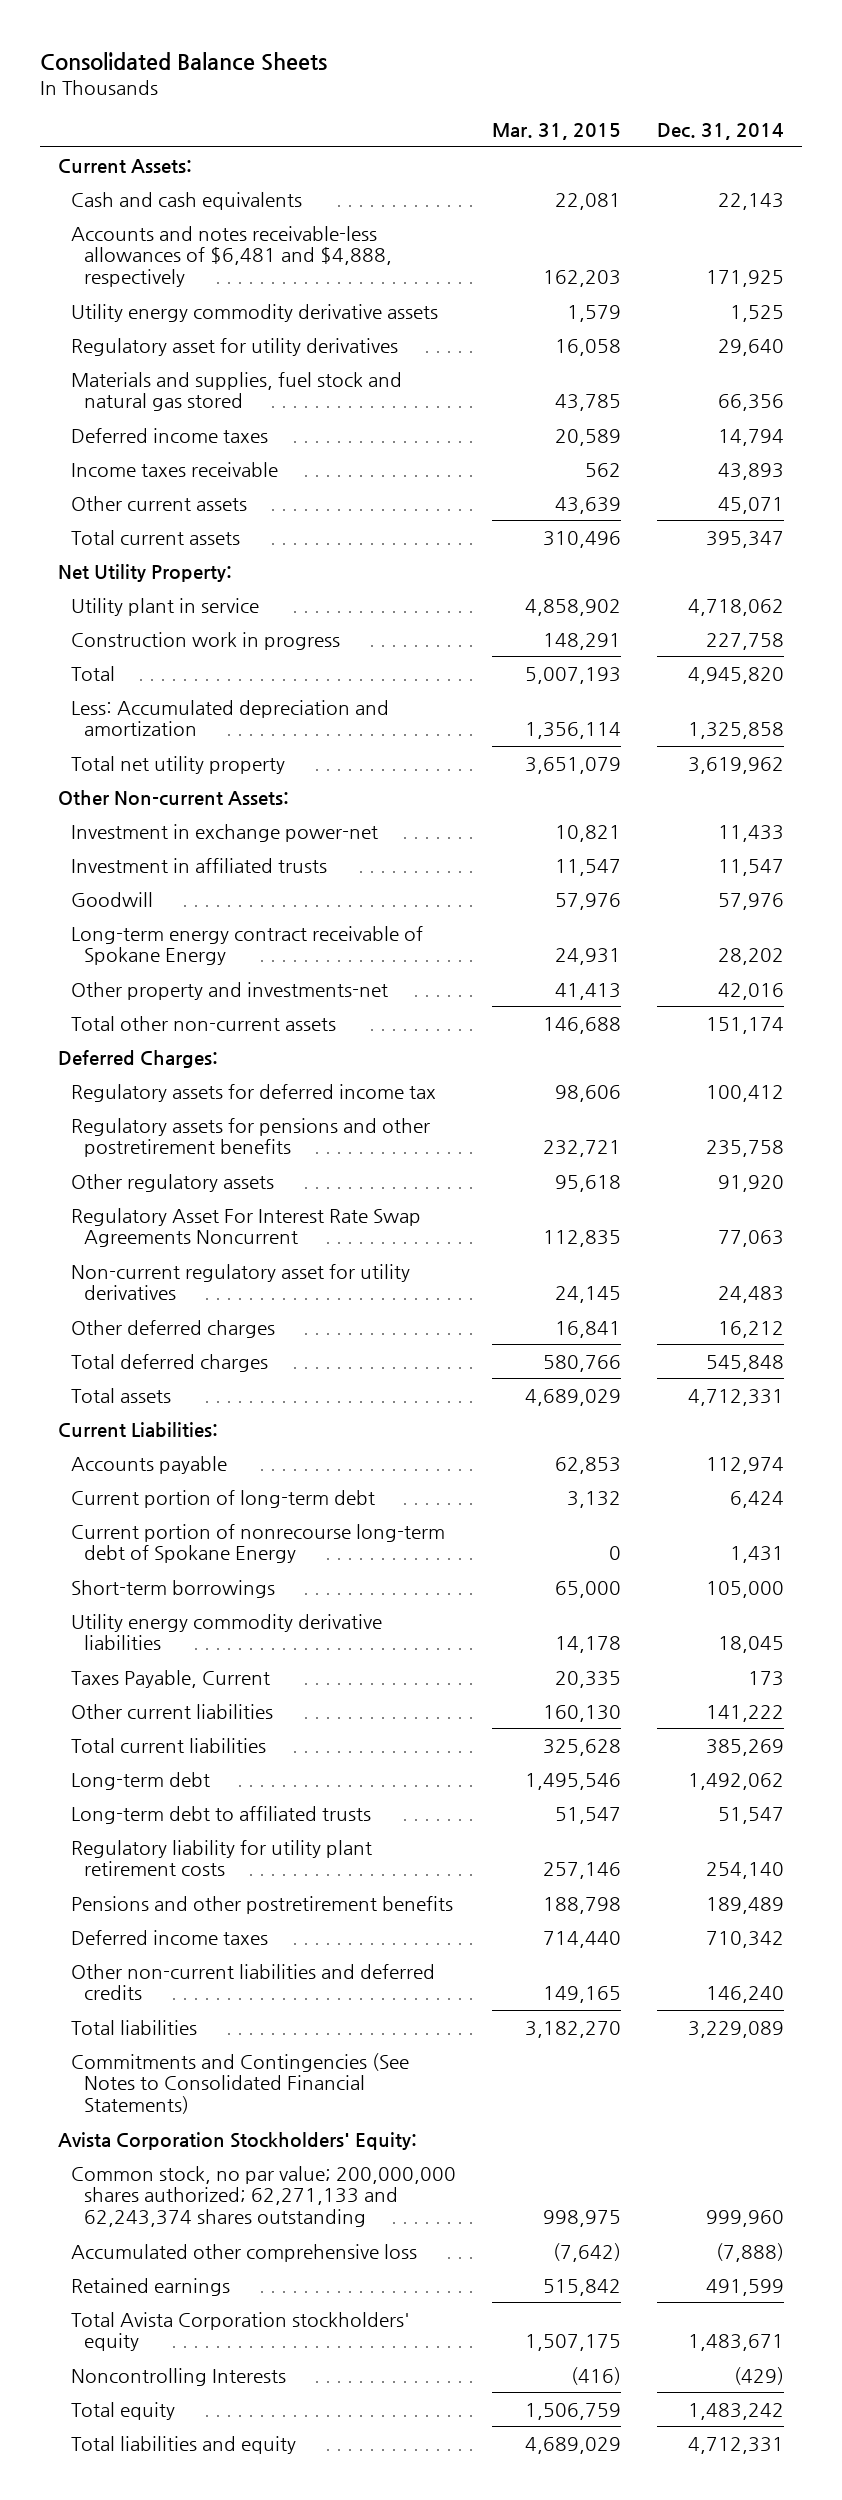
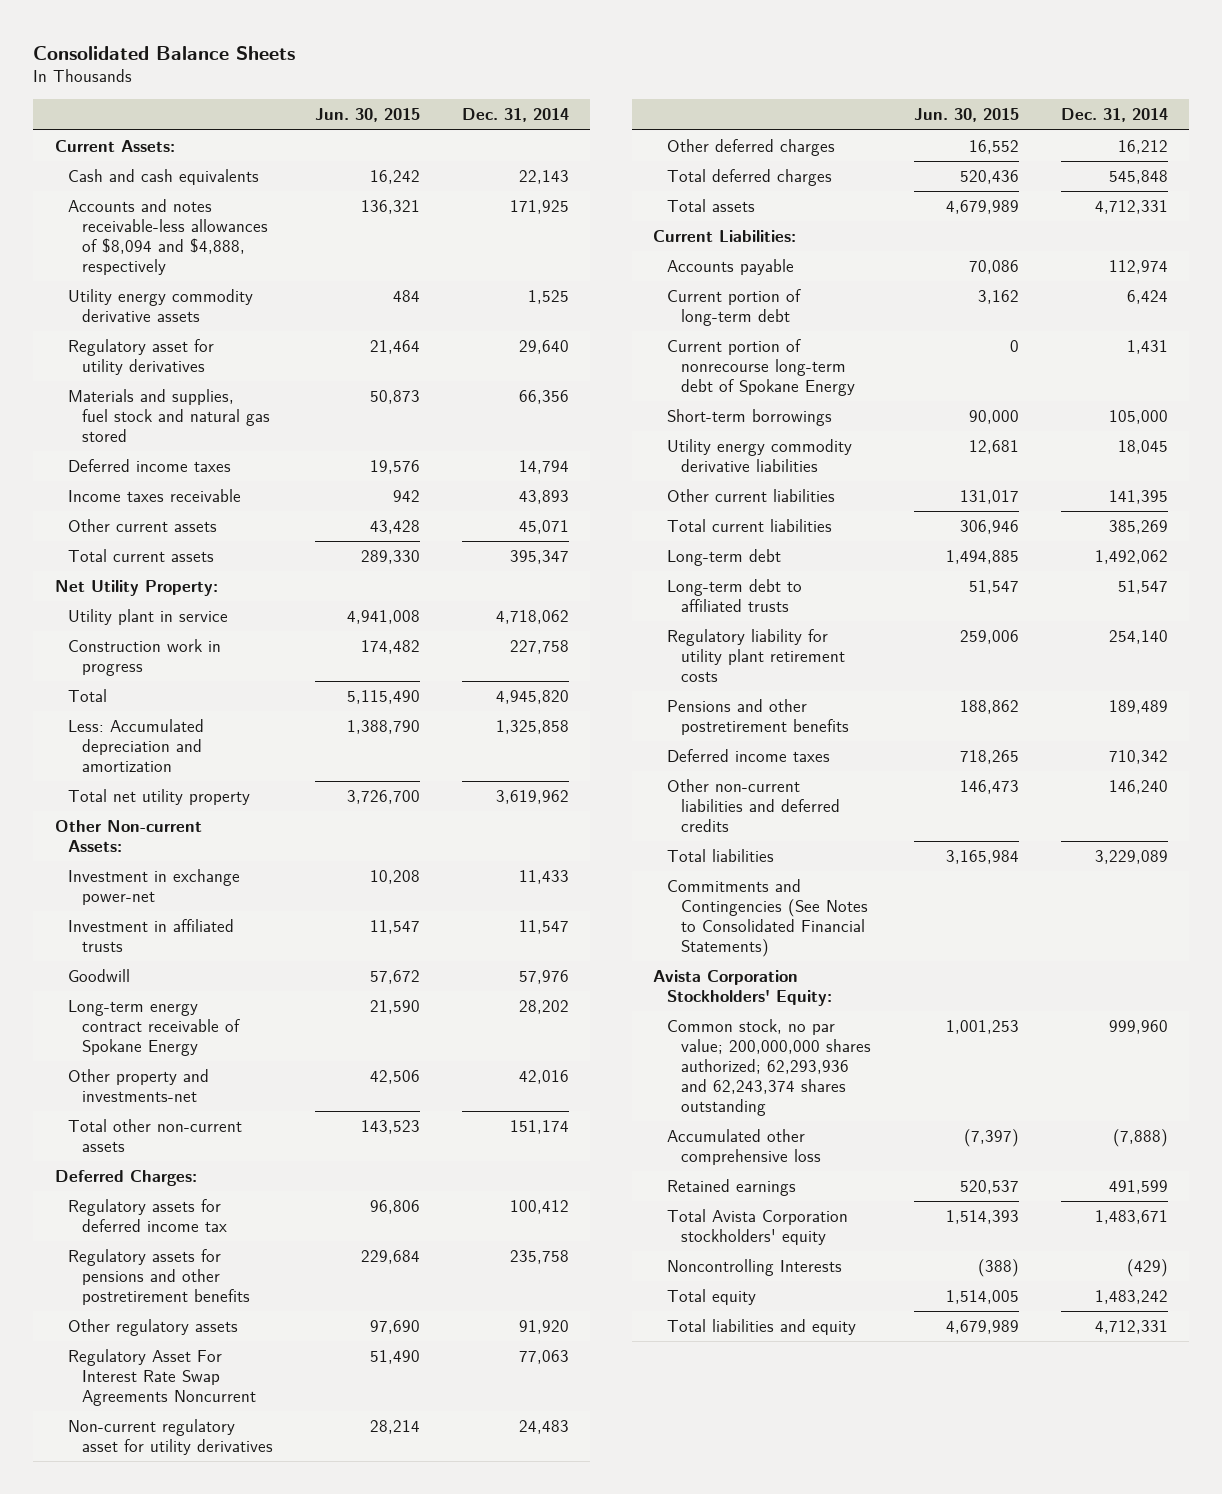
- | Mar. 31, 2015 | Dec. 31, 2014
+ | Jun. 30, 2015 | Dec. 31, 2014
- Accounts and notes receivable-less allowances of $6,481 and $4,888, respectively | 162,203 | 171,925
+ Accounts and notes receivable-less allowances of $8,094 and $4,888, respectively | 136,321 | 171,925
- Taxes Payable, Current | 20,335 | 173
- Other current liabilities | 160,130 | 141,222
+ Other current liabilities | 131,017 | 141,395
- Common stock, no par value; 200,000,000 shares authorized; 62,271,133 and 62,243,374 shares outstanding | 998,975 | 999,960
+ Common stock, no par value; 200,000,000 shares authorized; 62,293,936 and 62,243,374 shares outstanding | 1,001,253 | 999,960

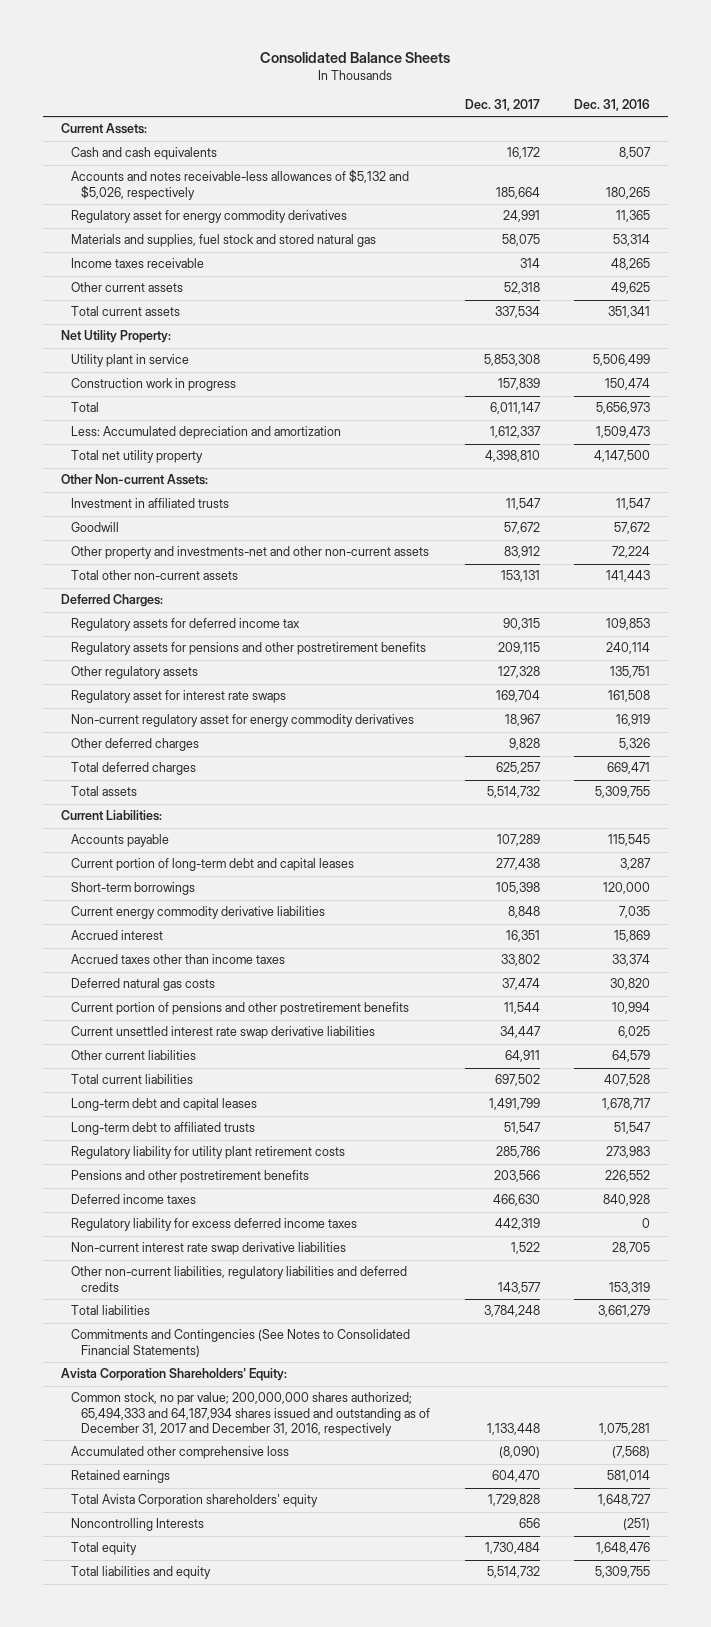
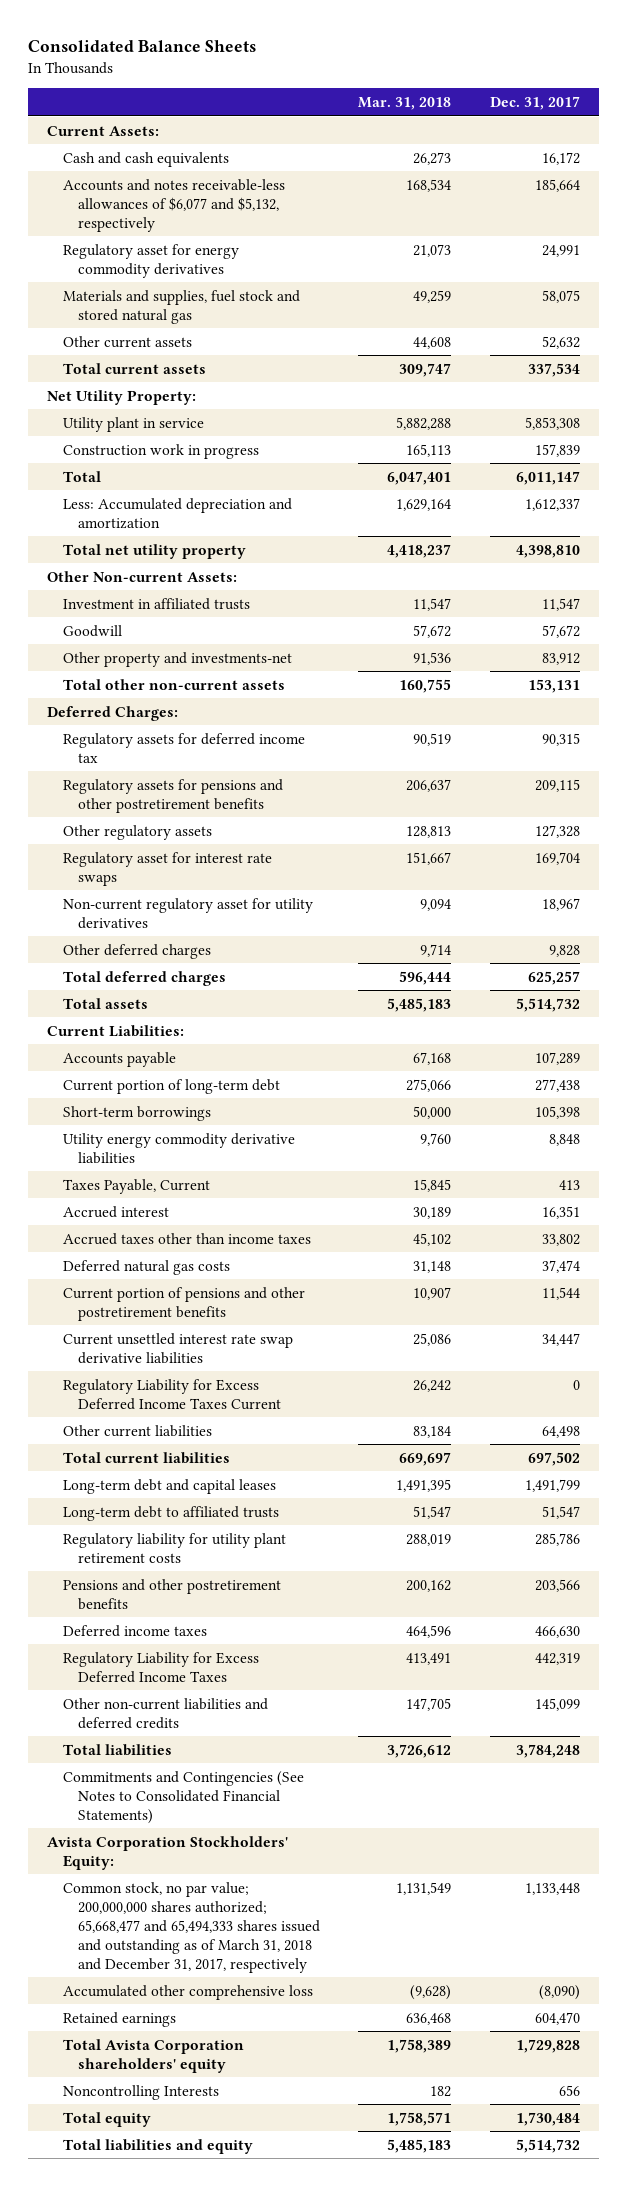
- | Dec. 31, 2017 | Dec. 31, 2016
+ | Mar. 31, 2018 | Dec. 31, 2017
- Accounts and notes receivable-less allowances of $5,132 and $5,026, respectively | 185,664 | 180,265
+ Accounts and notes receivable-less allowances of $6,077 and $5,132, respectively | 168,534 | 185,664
- Income taxes receivable | 314 | 48,265
- Other current assets | 52,318 | 49,625
+ Other current assets | 44,608 | 52,632
- Other property and investments-net and other non-current assets | 83,912 | 72,224
+ Other property and investments-net | 91,536 | 83,912
- Non-current regulatory asset for energy commodity derivatives | 18,967 | 16,919
+ Non-current regulatory asset for utility derivatives | 9,094 | 18,967
- Current portion of long-term debt and capital leases | 277,438 | 3,287
+ Current portion of long-term debt | 275,066 | 277,438
- Current energy commodity derivative liabilities | 8,848 | 7,035
+ Utility energy commodity derivative liabilities | 9,760 | 8,848
+ Taxes Payable, Current | 15,845 | 413
- Other current liabilities | 64,911 | 64,579
+ Regulatory Liability for Excess Deferred Income Taxes Current | 26,242 | 0
+ Other current liabilities | 83,184 | 64,498
- Regulatory liability for excess deferred income taxes | 442,319 | 0
- Non-current interest rate swap derivative liabilities | 1,522 | 28,705
- Other non-current liabilities, regulatory liabilities and deferred credits | 143,577 | 153,319
+ Regulatory Liability for Excess Deferred Income Taxes | 413,491 | 442,319
+ Other non-current liabilities and deferred credits | 147,705 | 145,099
- Avista Corporation Shareholders' Equity:
- Common stock, no par value; 200,000,000 shares authorized; 65,494,333 and 64,187,934 shares issued and outstanding as of December 31, 2017 and December 31, 2016, respectively | 1,133,448 | 1,075,281
+ Avista Corporation Stockholders' Equity:
+ Common stock, no par value; 200,000,000 shares authorized; 65,668,477 and 65,494,333 shares issued and outstanding as of March 31, 2018 and December 31, 2017, respectively | 1,131,549 | 1,133,448

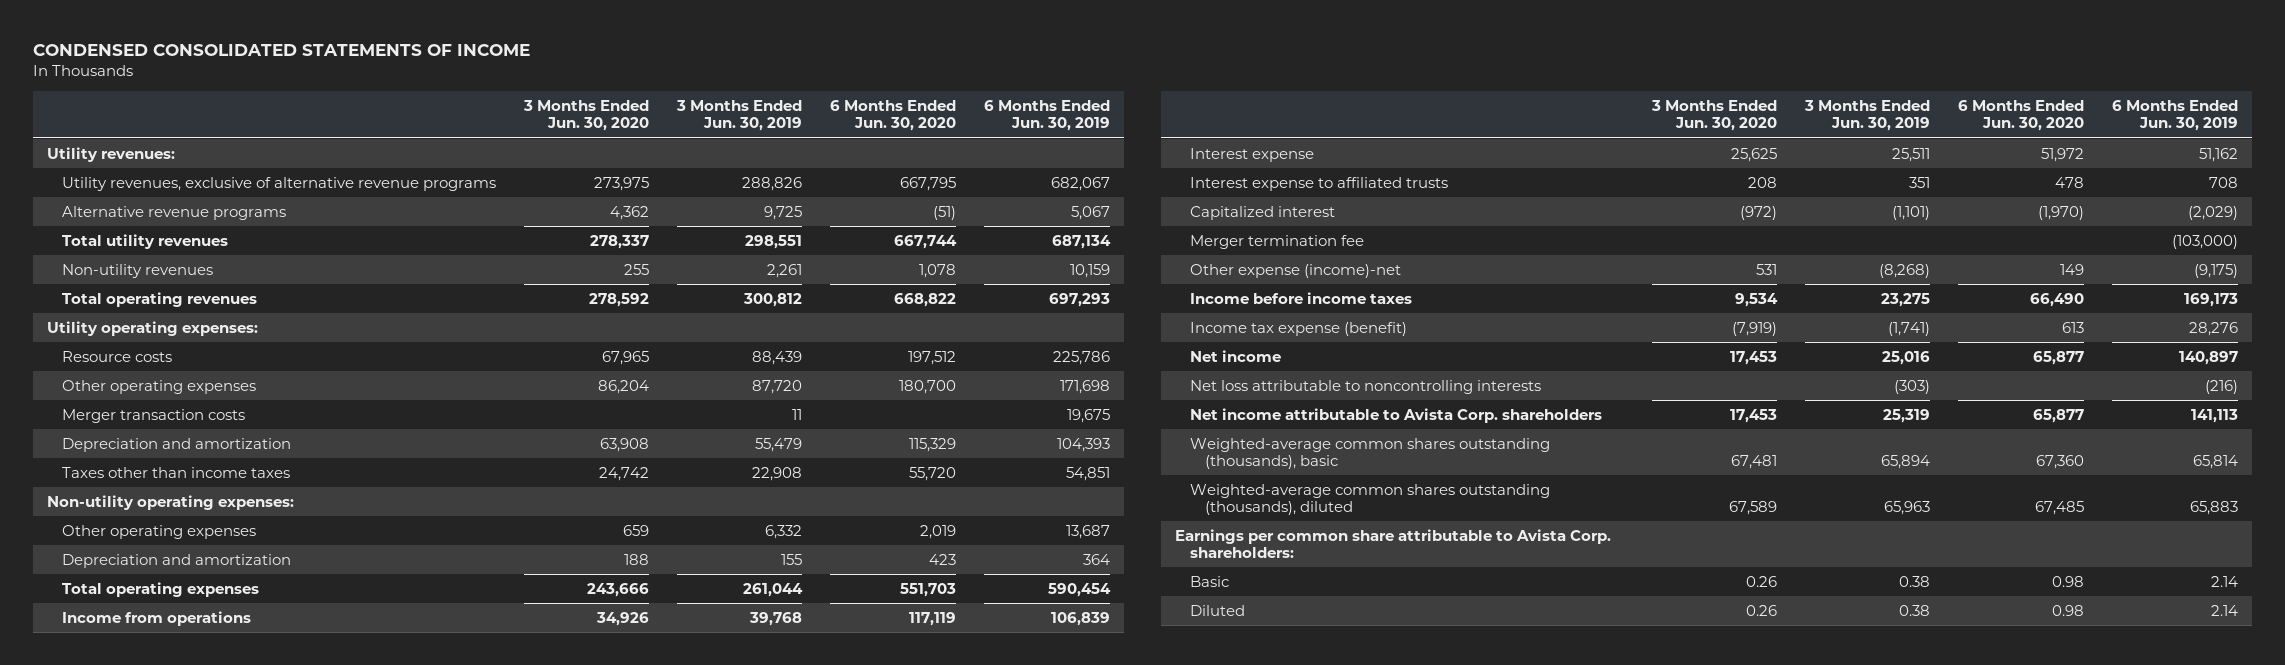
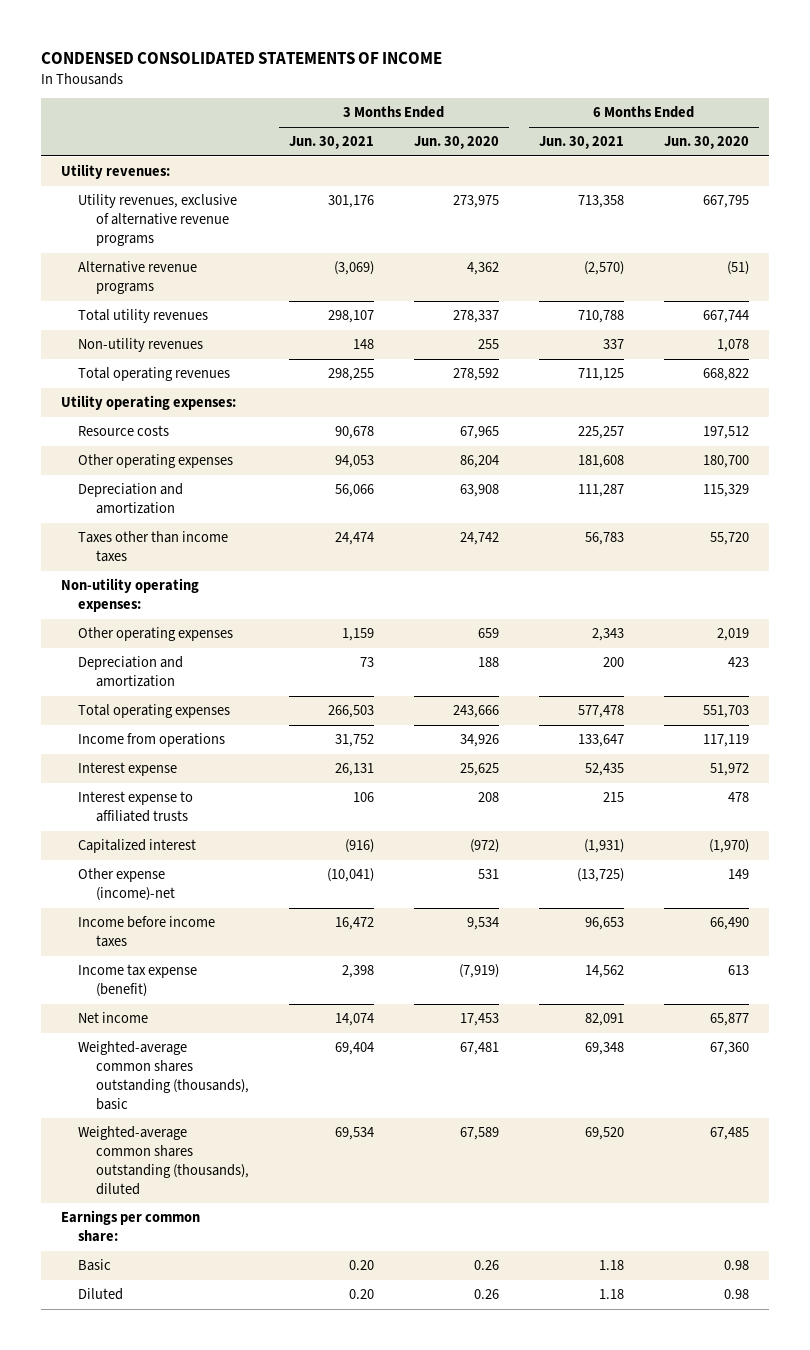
- | 3 Months Ended Jun. 30, 2020 | 3 Months Ended Jun. 30, 2019 | 6 Months Ended Jun. 30, 2020 | 6 Months Ended Jun. 30, 2019
+ | 3 Months Ended Jun. 30, 2021 | 3 Months Ended Jun. 30, 2020 | 6 Months Ended Jun. 30, 2021 | 6 Months Ended Jun. 30, 2020
- Merger transaction costs | | 11 | | 19,675
- Merger termination fee | | | | (103,000)
- Net loss attributable to noncontrolling interests | | (303) | | (216)
- Net income attributable to Avista Corp. shareholders | 17,453 | 25,319 | 65,877 | 141,113
- Earnings per common share attributable to Avista Corp. shareholders:
+ Earnings per common share:

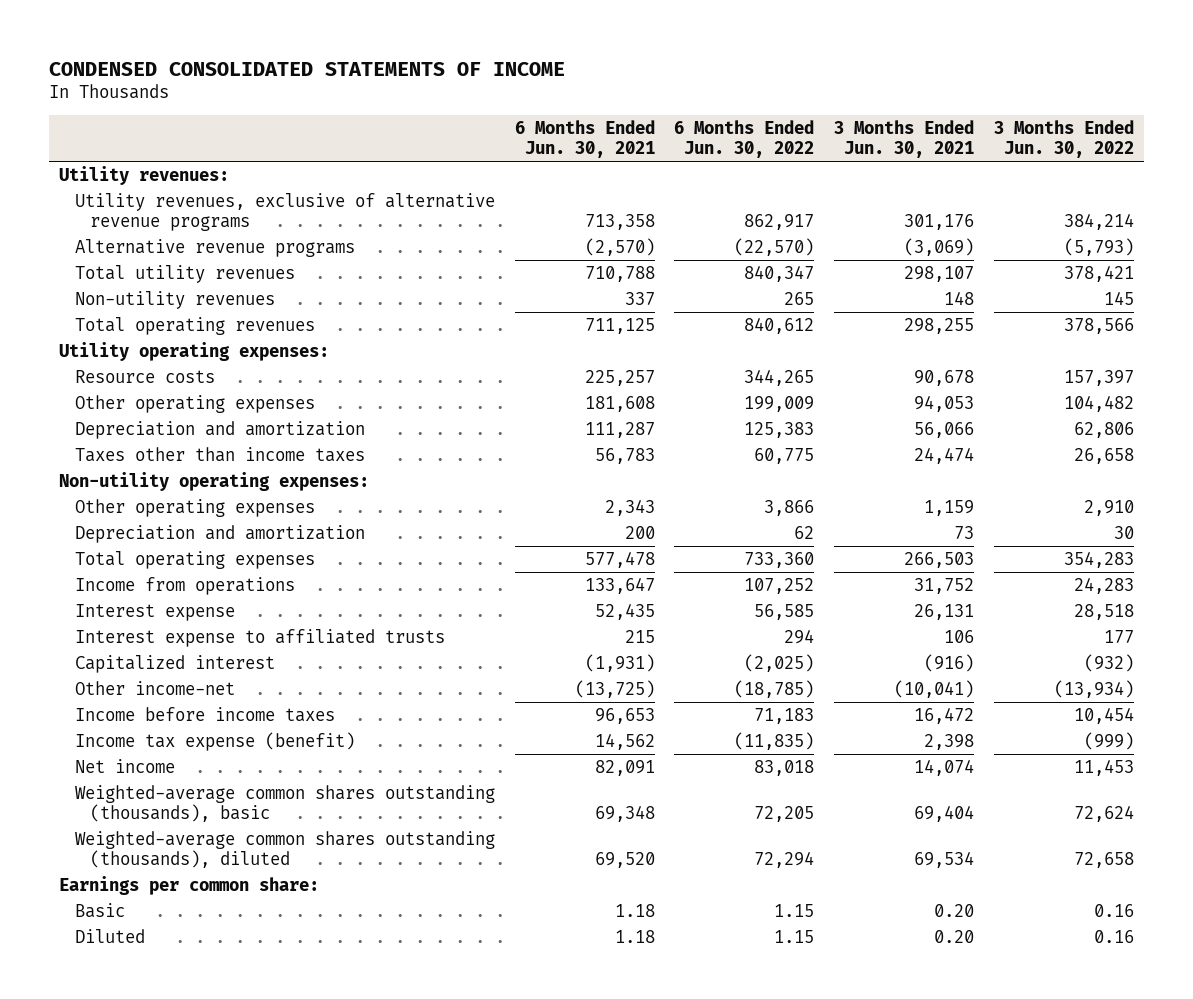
- | 3 Months Ended Jun. 30, 2021 | 3 Months Ended Jun. 30, 2020 | 6 Months Ended Jun. 30, 2021 | 6 Months Ended Jun. 30, 2020
+ | 6 Months Ended Jun. 30, 2021 | 6 Months Ended Jun. 30, 2022 | 3 Months Ended Jun. 30, 2021 | 3 Months Ended Jun. 30, 2022
- Other expense (income)-net | (10,041) | 531 | (13,725) | 149
+ Other income-net | (13,725) | (18,785) | (10,041) | (13,934)

